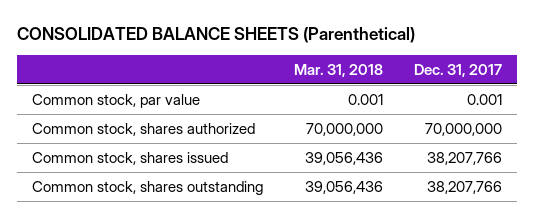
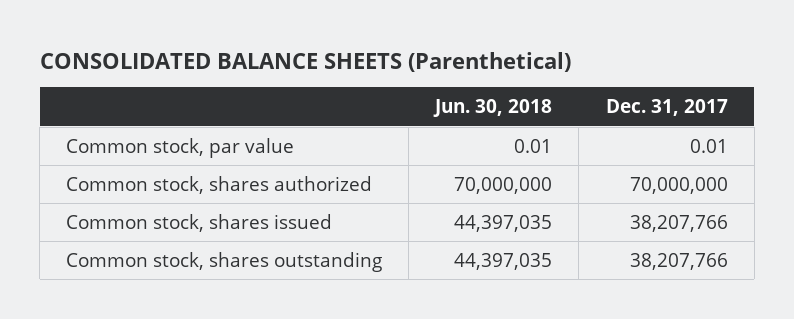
- | Mar. 31, 2018 | Dec. 31, 2017
+ | Jun. 30, 2018 | Dec. 31, 2017
- Common stock, par value | 0.001 | 0.001
+ Common stock, par value | 0.01 | 0.01

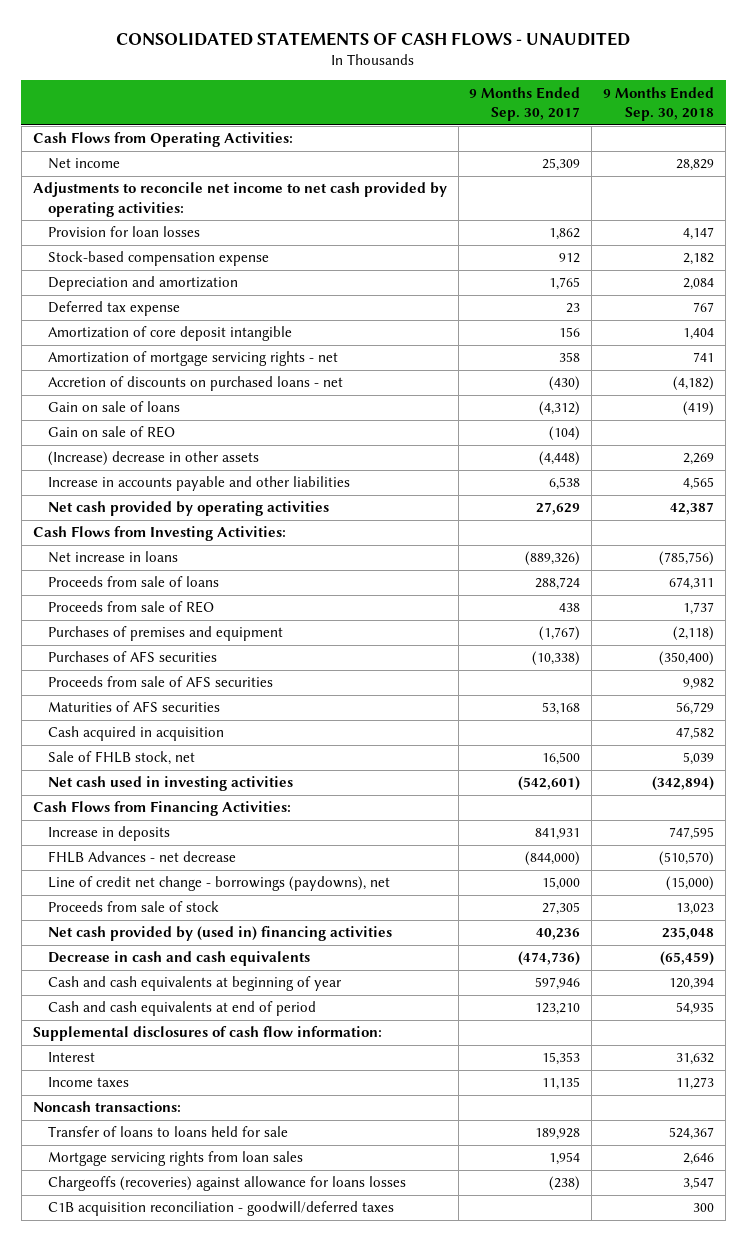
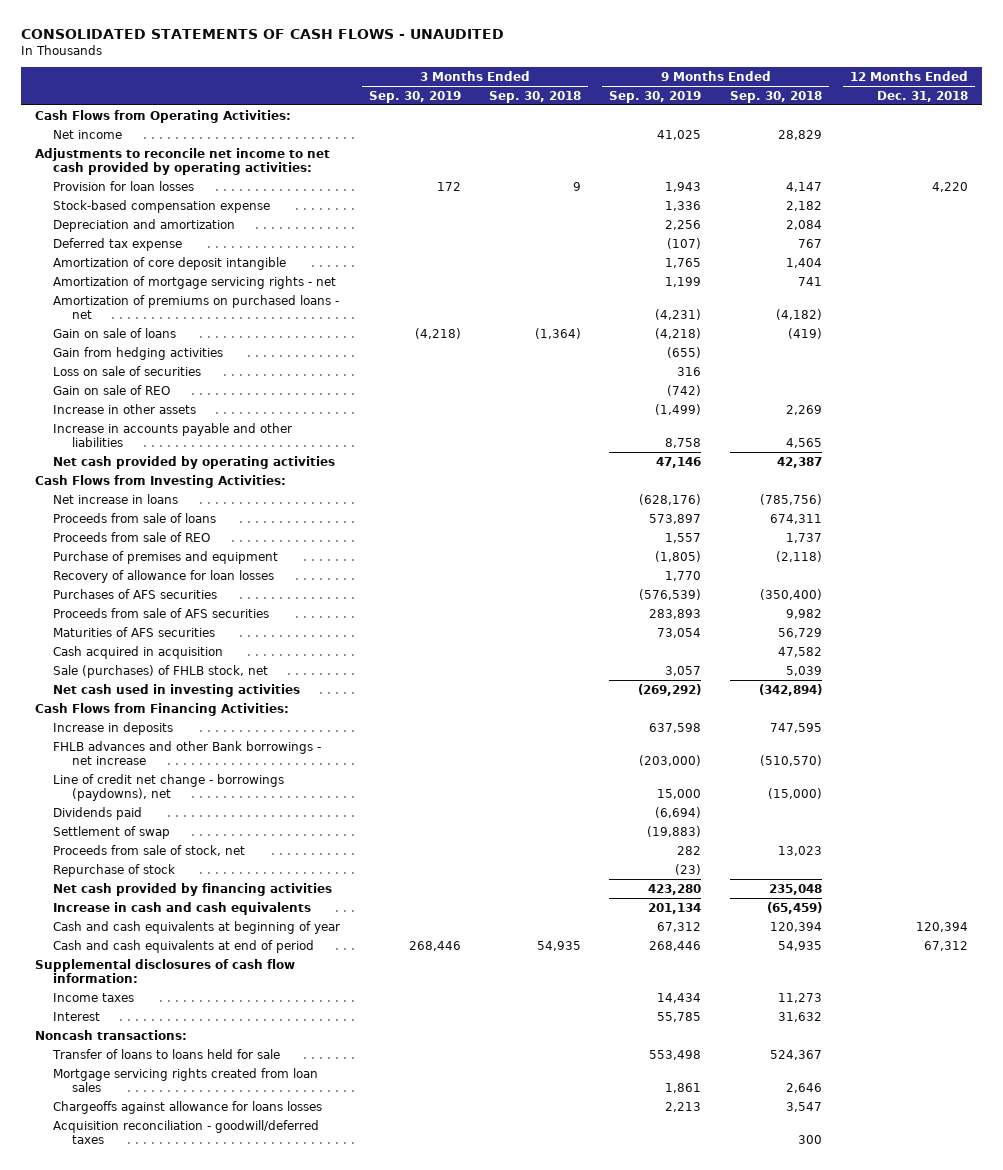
- | 9 Months Ended Sep. 30, 2017 | 9 Months Ended Sep. 30, 2018
+ | 3 Months Ended Sep. 30, 2019 | 3 Months Ended Sep. 30, 2018 | 9 Months Ended Sep. 30, 2019 | 9 Months Ended Sep. 30, 2018 | 12 Months Ended Dec. 31, 2018
- Accretion of discounts on purchased loans - net | (430) | (4,182)
+ Amortization of premiums on purchased loans - net | | | (4,231) | (4,182) |
+ Gain from hedging activities | | | (655) | |
+ Loss on sale of securities | | | 316 | |
- (Increase) decrease in other assets | (4,448) | 2,269
+ Increase in other assets | | | (1,499) | 2,269 |
- Purchases of premises and equipment | (1,767) | (2,118)
+ Purchase of premises and equipment | | | (1,805) | (2,118) |
+ Recovery of allowance for loan losses | | | 1,770 | |
- Sale of FHLB stock, net | 16,500 | 5,039
+ Sale (purchases) of FHLB stock, net | | | 3,057 | 5,039 |
- FHLB Advances - net decrease | (844,000) | (510,570)
+ FHLB advances and other Bank borrowings - net increase | | | (203,000) | (510,570) |
- Proceeds from sale of stock | 27,305 | 13,023
- Net cash provided by (used in) financing activities | 40,236 | 235,048
- Decrease in cash and cash equivalents | (474,736) | (65,459)
+ Dividends paid | | | (6,694) | |
+ Settlement of swap | | | (19,883) | |
+ Proceeds from sale of stock, net | | | 282 | 13,023 |
+ Repurchase of stock | | | (23) | |
+ Net cash provided by financing activities | | | 423,280 | 235,048 |
+ Increase in cash and cash equivalents | | | 201,134 | (65,459) |
moved down: Interest | | | 55,785 | 31,632 |
- Mortgage servicing rights from loan sales | 1,954 | 2,646
- Chargeoffs (recoveries) against allowance for loans losses | (238) | 3,547
- C1B acquisition reconciliation - goodwill/deferred taxes | | 300
+ Mortgage servicing rights created from loan sales | | | 1,861 | 2,646 |
+ Chargeoffs against allowance for loans losses | | | 2,213 | 3,547 |
+ Acquisition reconciliation - goodwill/deferred taxes | | | | 300 |

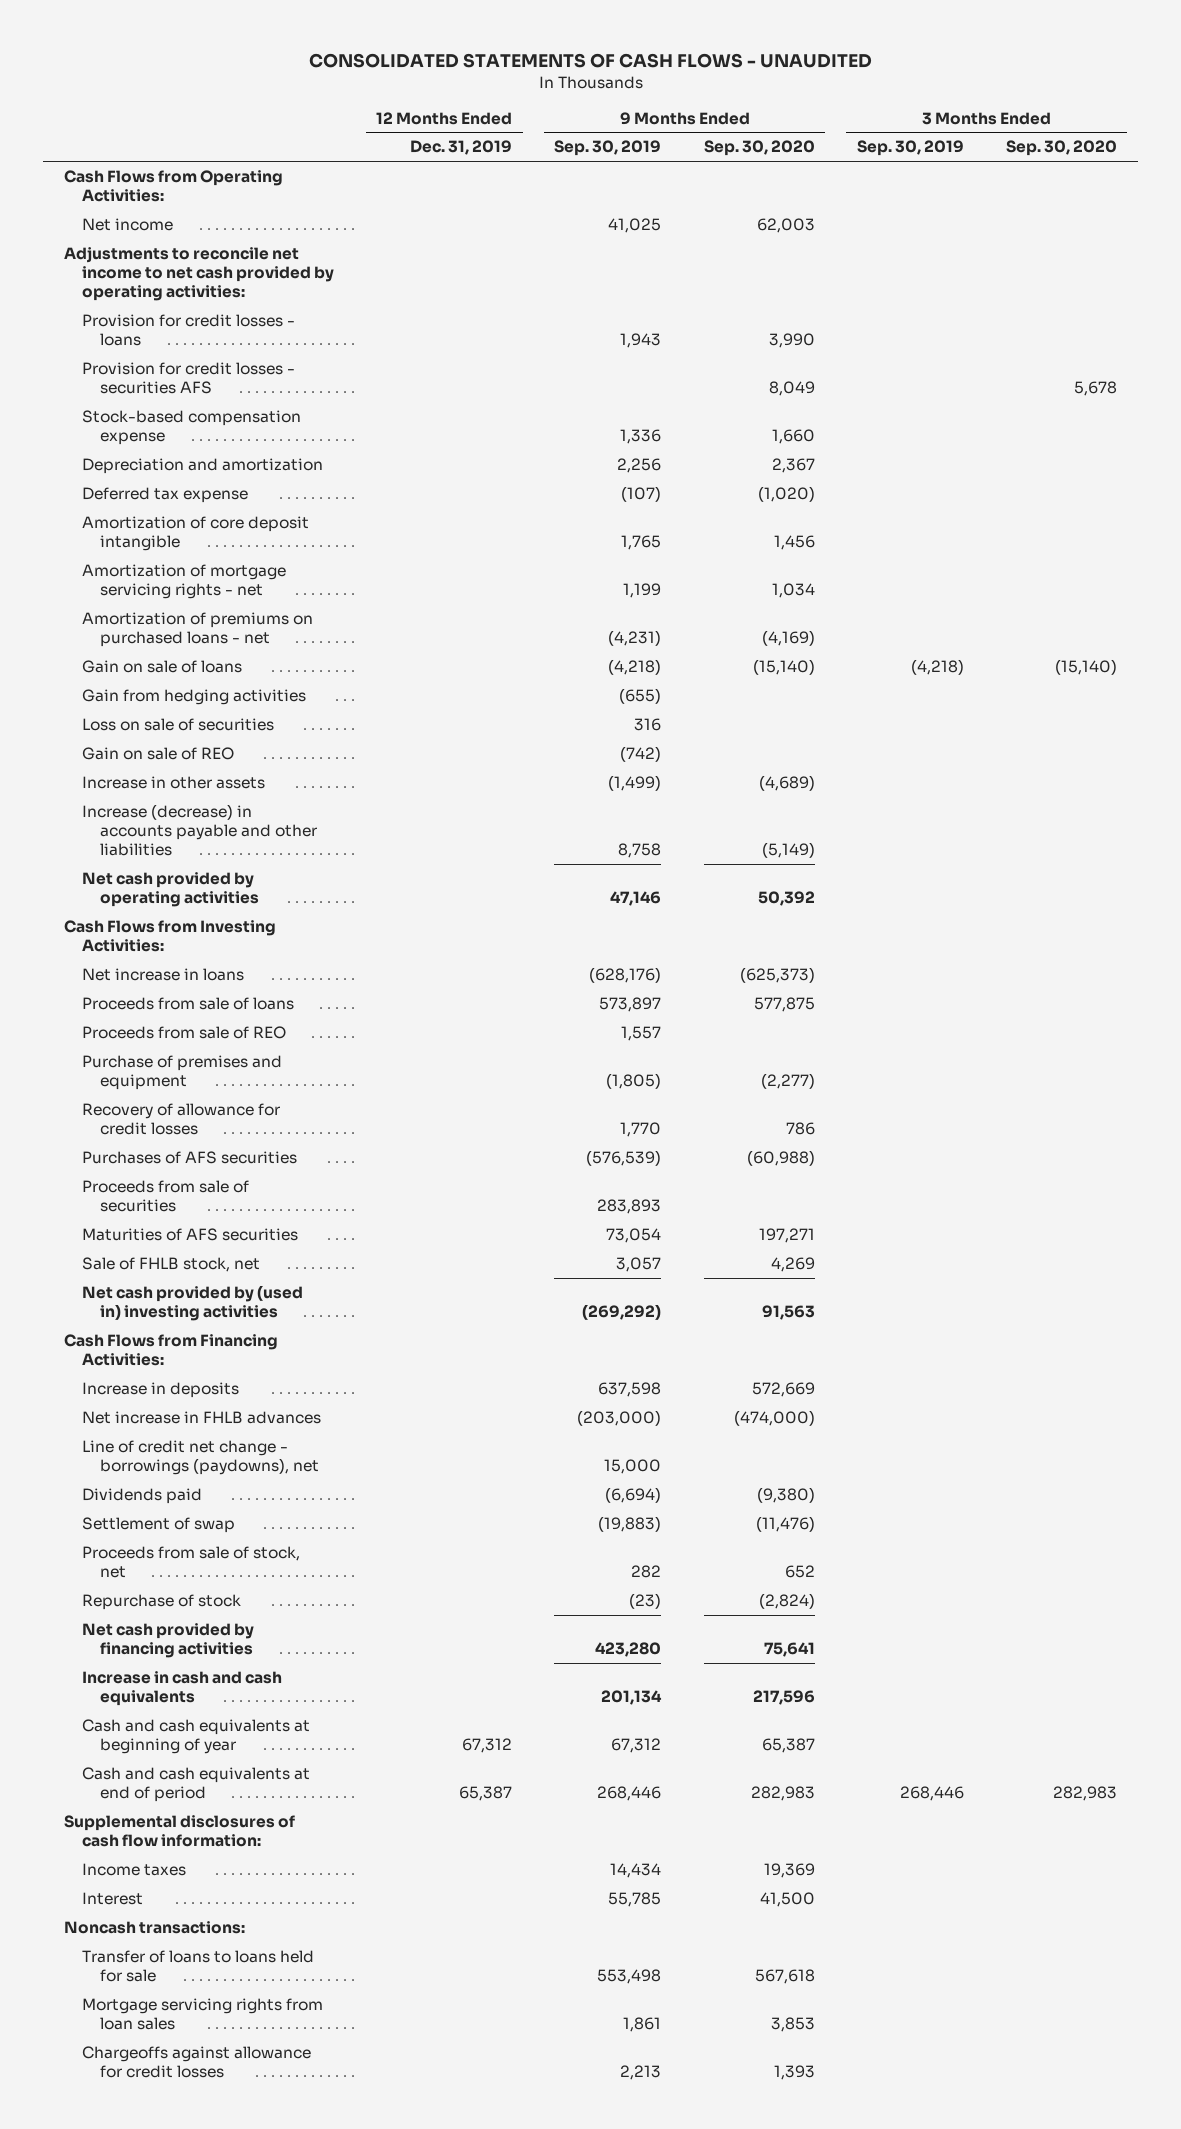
- | 3 Months Ended Sep. 30, 2019 | 3 Months Ended Sep. 30, 2018 | 9 Months Ended Sep. 30, 2019 | 9 Months Ended Sep. 30, 2018 | 12 Months Ended Dec. 31, 2018
+ | 12 Months Ended Dec. 31, 2019 | 9 Months Ended Sep. 30, 2019 | 9 Months Ended Sep. 30, 2020 | 3 Months Ended Sep. 30, 2019 | 3 Months Ended Sep. 30, 2020
- Provision for loan losses | 172 | 9 | 1,943 | 4,147 | 4,220
+ Provision for credit losses - loans | | 1,943 | 3,990 | |
+ Provision for credit losses - securities AFS | | | 8,049 | | 5,678
- Increase in accounts payable and other liabilities | | | 8,758 | 4,565 |
+ Increase (decrease) in accounts payable and other liabilities | | 8,758 | (5,149) | |
- Recovery of allowance for loan losses | | | 1,770 | |
+ Recovery of allowance for credit losses | | 1,770 | 786 | |
- Proceeds from sale of AFS securities | | | 283,893 | 9,982 |
+ Proceeds from sale of securities | | 283,893 | | |
- Cash acquired in acquisition | | | | 47,582 |
- Sale (purchases) of FHLB stock, net | | | 3,057 | 5,039 |
- Net cash used in investing activities | | | (269,292) | (342,894) |
+ Sale of FHLB stock, net | | 3,057 | 4,269 | |
+ Net cash provided by (used in) investing activities | | (269,292) | 91,563 | |
- FHLB advances and other Bank borrowings - net increase | | | (203,000) | (510,570) |
+ Net increase in FHLB advances | | (203,000) | (474,000) | |
- Mortgage servicing rights created from loan sales | | | 1,861 | 2,646 |
- Chargeoffs against allowance for loans losses | | | 2,213 | 3,547 |
- Acquisition reconciliation - goodwill/deferred taxes | | | | 300 |
+ Mortgage servicing rights from loan sales | | 1,861 | 3,853 | |
+ Chargeoffs against allowance for credit losses | | 2,213 | 1,393 | |

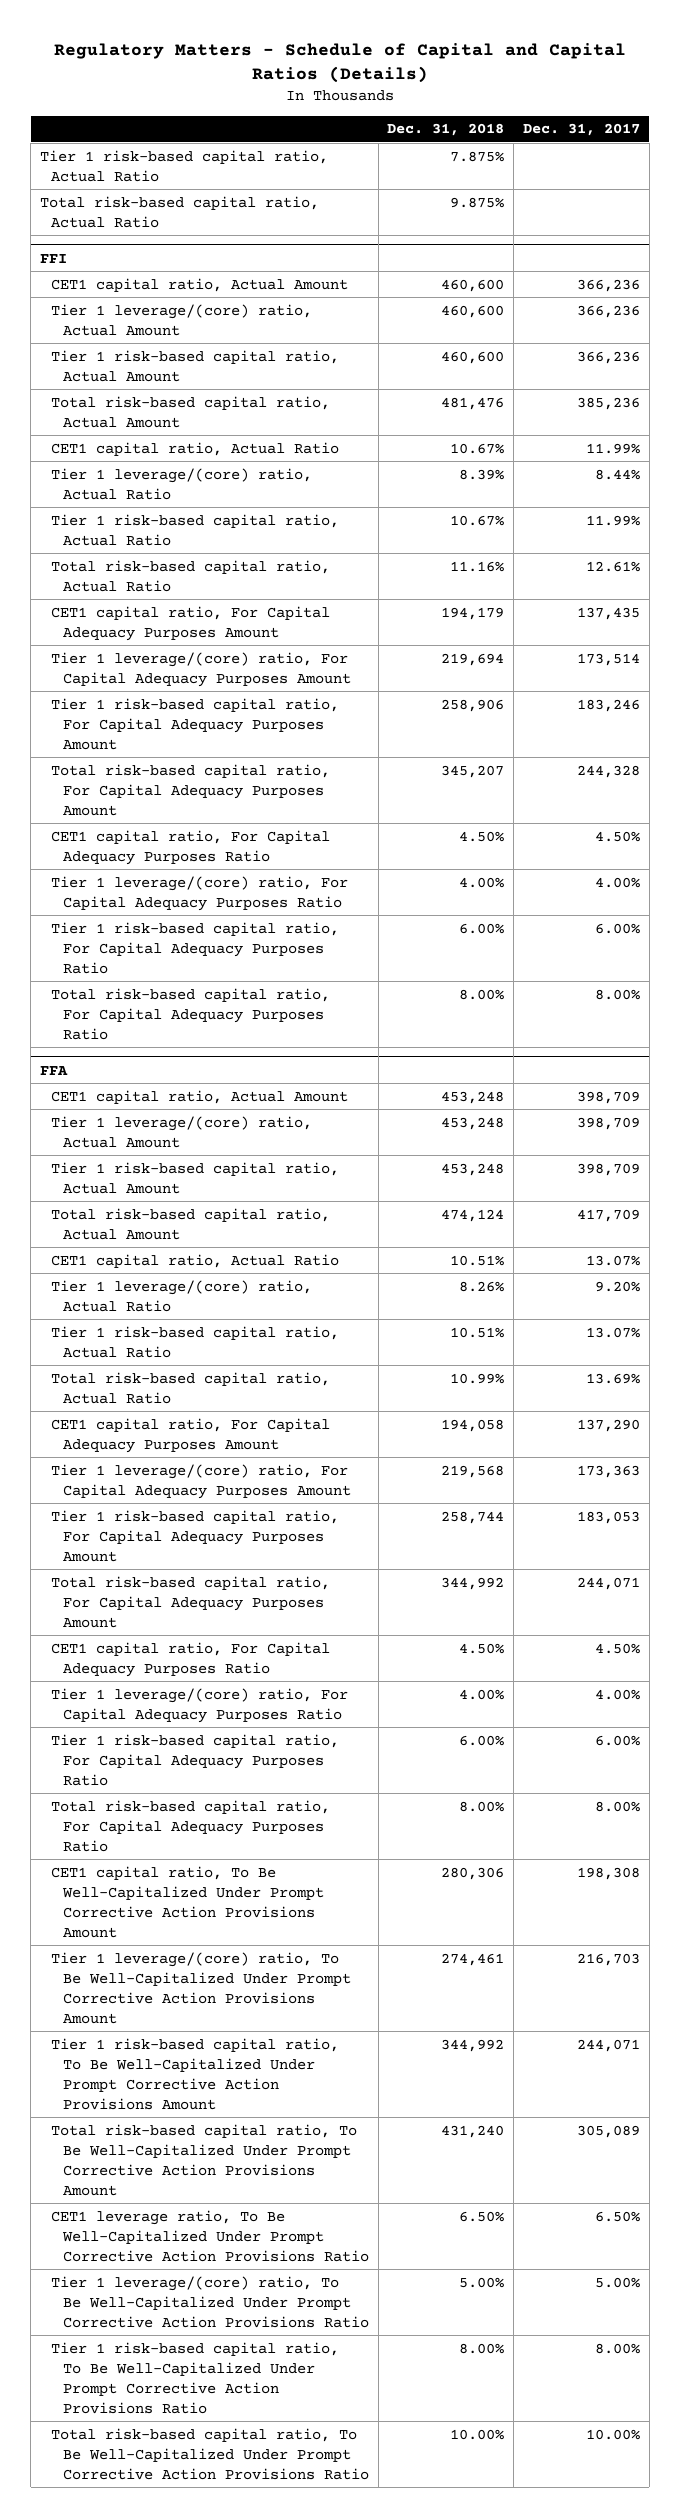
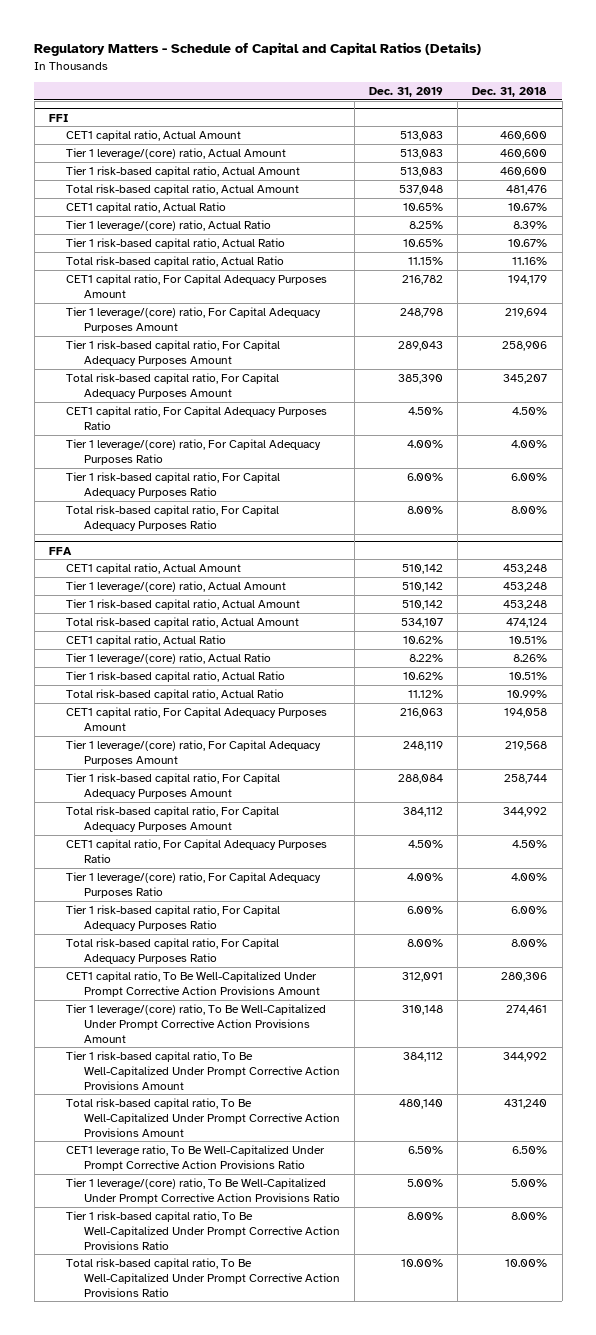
- | Dec. 31, 2018 | Dec. 31, 2017
+ | Dec. 31, 2019 | Dec. 31, 2018
- Tier 1 risk-based capital ratio, Actual Ratio | 7.875% |
- Total risk-based capital ratio, Actual Ratio | 9.875% |

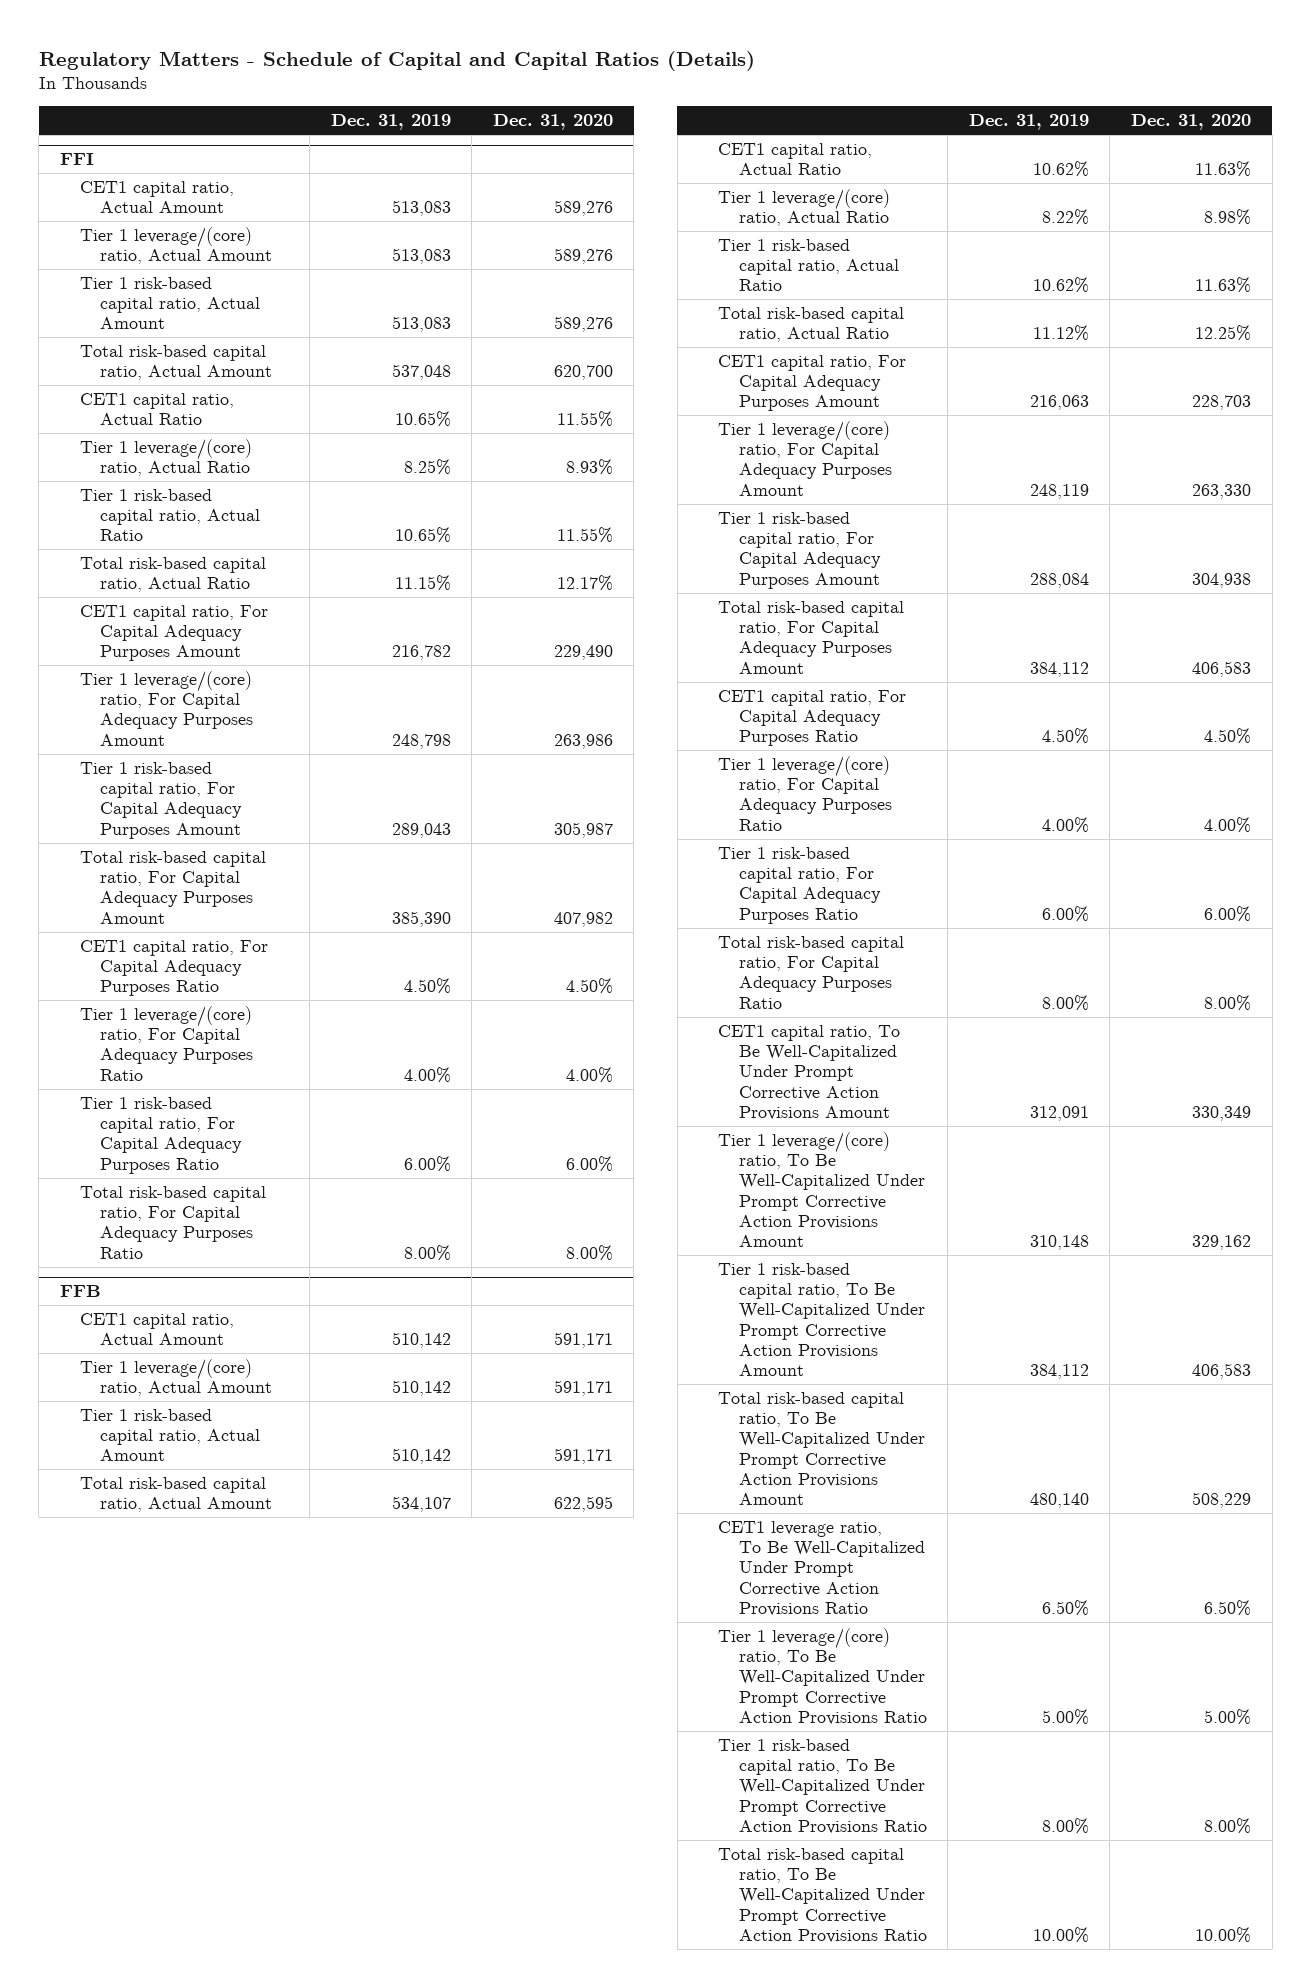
- | Dec. 31, 2019 | Dec. 31, 2018
+ | Dec. 31, 2019 | Dec. 31, 2020
- FFA
+ FFB

